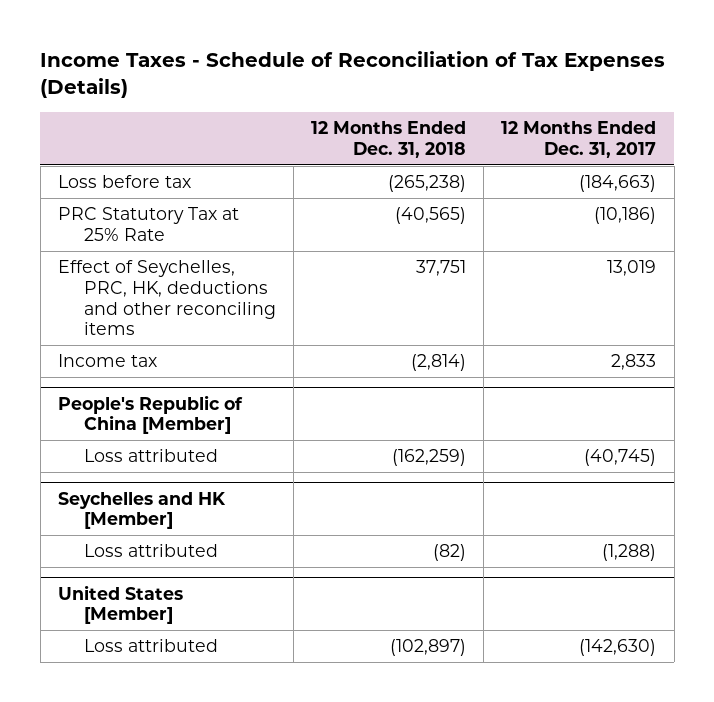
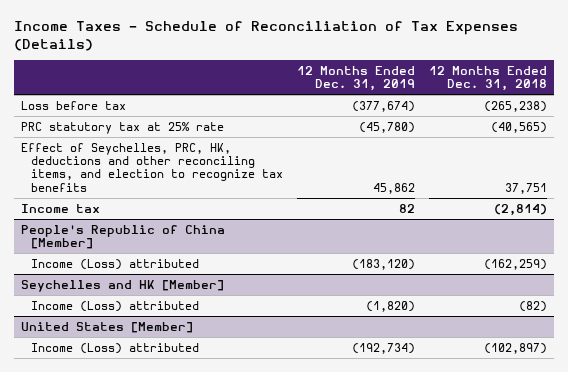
- | 12 Months Ended Dec. 31, 2018 | 12 Months Ended Dec. 31, 2017
+ | 12 Months Ended Dec. 31, 2019 | 12 Months Ended Dec. 31, 2018
- PRC Statutory Tax at 25% Rate | (40,565) | (10,186)
- Effect of Seychelles, PRC, HK, deductions and other reconciling items | 37,751 | 13,019
+ PRC statutory tax at 25% rate | (45,780) | (40,565)
+ Effect of Seychelles, PRC, HK, deductions and other reconciling items, and election to recognize tax benefits | 45,862 | 37,751
@ People's Republic of China [Member]
- Loss attributed | (162,259) | (40,745)
+ Income (Loss) attributed | (183,120) | (162,259)
@ Seychelles and HK [Member]
- Loss attributed | (82) | (1,288)
+ Income (Loss) attributed | (1,820) | (82)
@ United States [Member]
- Loss attributed | (102,897) | (142,630)
+ Income (Loss) attributed | (192,734) | (102,897)

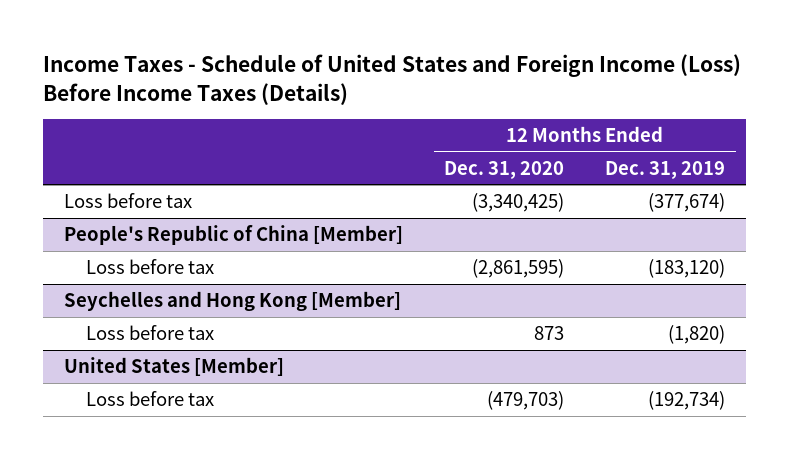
- Income Taxes - Schedule of Reconciliation of Tax Expenses (Details)
+ Income Taxes - Schedule of United States and Foreign Income (Loss) Before Income Taxes (Details)
- | 12 Months Ended Dec. 31, 2019 | 12 Months Ended Dec. 31, 2018
+ | 12 Months Ended Dec. 31, 2020 | 12 Months Ended Dec. 31, 2019
- PRC statutory tax at 25% rate | (45,780) | (40,565)
- Effect of Seychelles, PRC, HK, deductions and other reconciling items, and election to recognize tax benefits | 45,862 | 37,751
- Income tax | 82 | (2,814)
@ People's Republic of China [Member]
- Income (Loss) attributed | (183,120) | (162,259)
- Seychelles and HK [Member]
- Income (Loss) attributed | (1,820) | (82)
@ People's Republic of China [Member]
+ Loss before tax | (2,861,595) | (183,120)
+ Seychelles and Hong Kong [Member]
+ Loss before tax | 873 | (1,820)
@ United States [Member]
- Income (Loss) attributed | (192,734) | (102,897)
+ Loss before tax | (479,703) | (192,734)

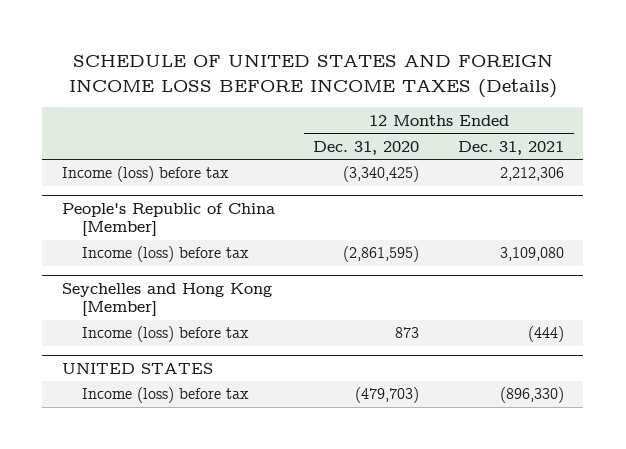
- Income Taxes - Schedule of United States and Foreign Income (Loss) Before Income Taxes (Details)
+ SCHEDULE OF UNITED STATES AND FOREIGN INCOME LOSS BEFORE INCOME TAXES (Details)
- | 12 Months Ended Dec. 31, 2020 | 12 Months Ended Dec. 31, 2019
+ | 12 Months Ended Dec. 31, 2020 | 12 Months Ended Dec. 31, 2021
- Loss before tax | (3,340,425) | (377,674)
+ Income (loss) before tax | (3,340,425) | 2,212,306
@ People's Republic of China [Member]
- Loss before tax | (2,861,595) | (183,120)
+ Income (loss) before tax | (2,861,595) | 3,109,080
@ Seychelles and Hong Kong [Member]
- Loss before tax | 873 | (1,820)
- United States [Member]
- Loss before tax | (479,703) | (192,734)
@ Seychelles and Hong Kong [Member]
+ Income (loss) before tax | 873 | (444)
+ UNITED STATES
+ Income (loss) before tax | (479,703) | (896,330)

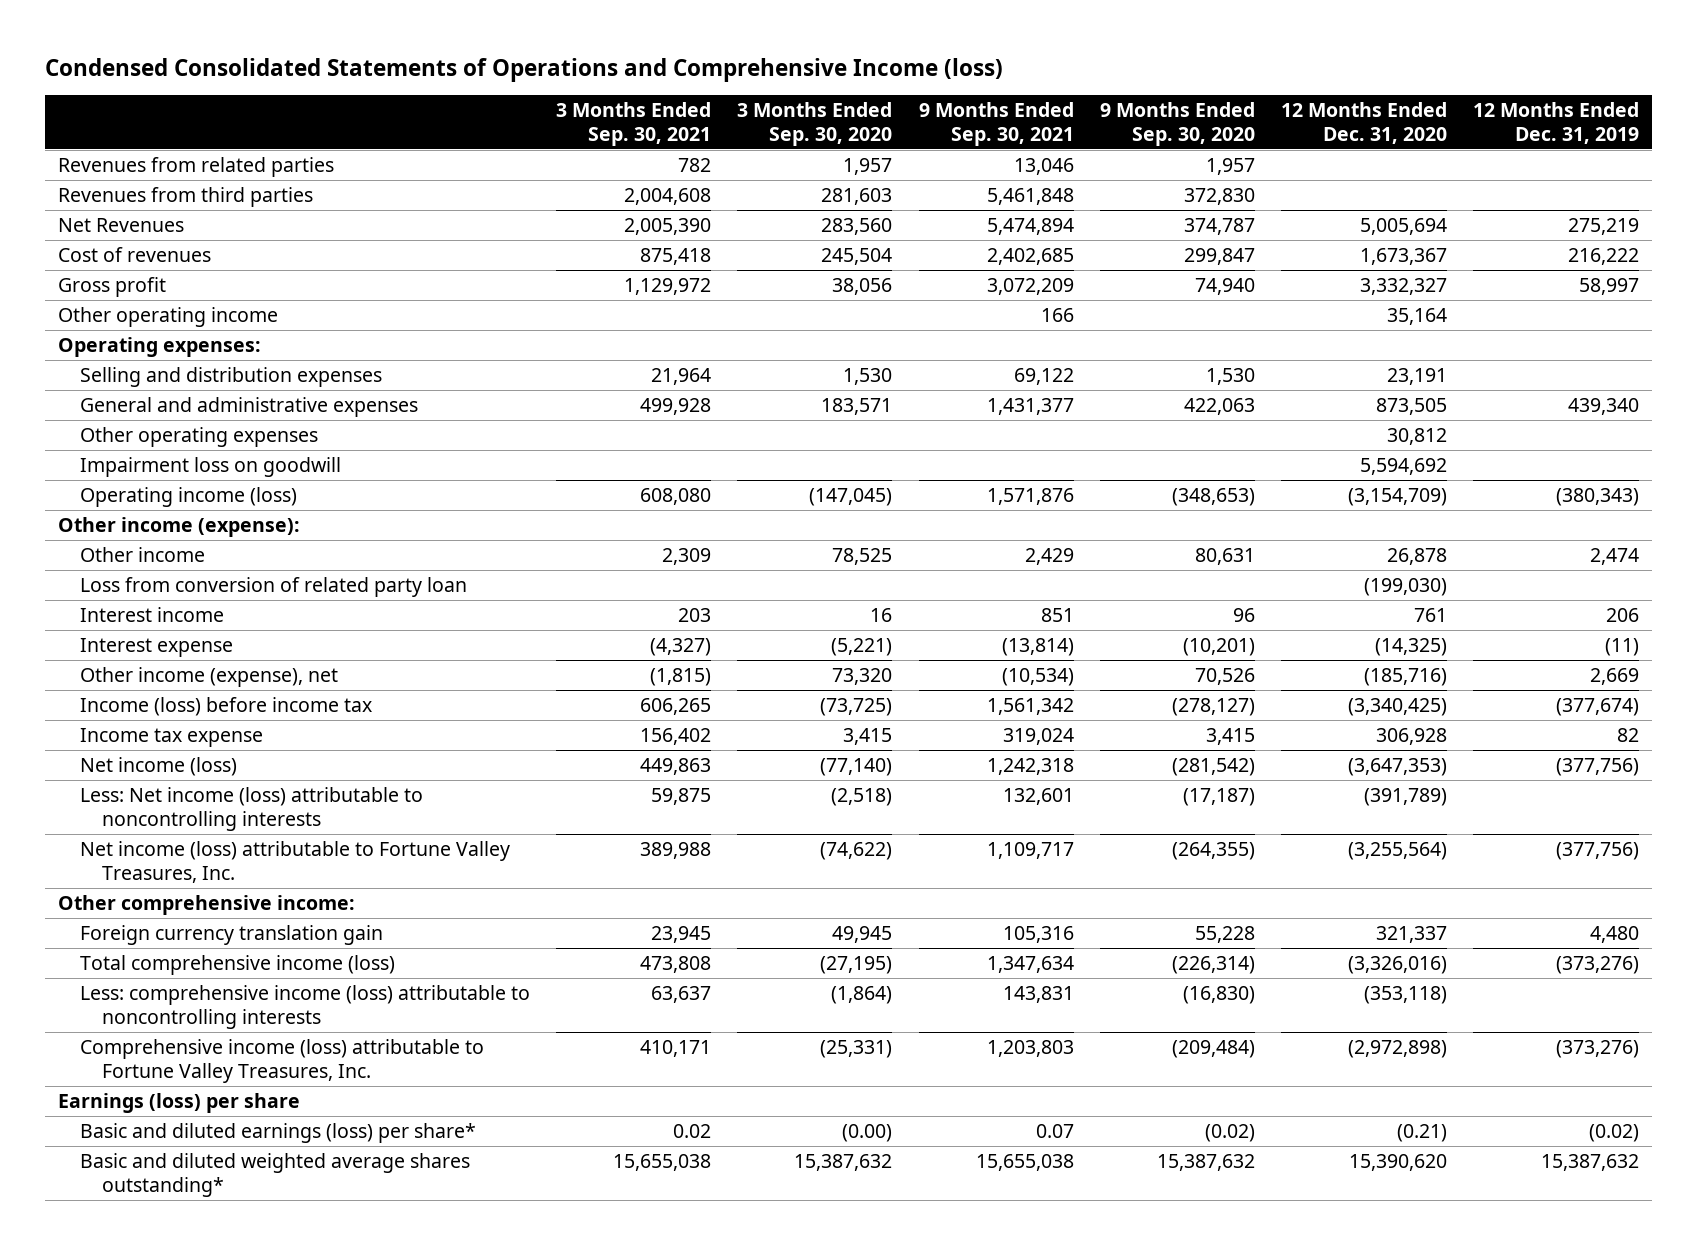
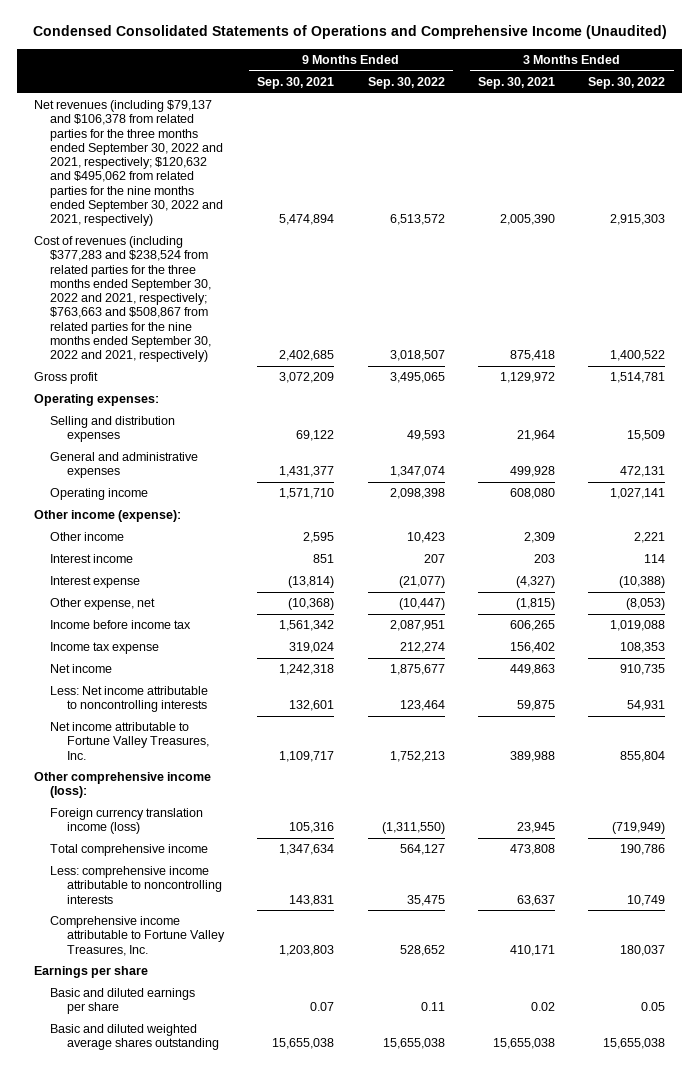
- Condensed Consolidated Statements of Operations and Comprehensive Income (loss)
+ Condensed Consolidated Statements of Operations and Comprehensive Income (Unaudited)
- | 3 Months Ended Sep. 30, 2021 | 3 Months Ended Sep. 30, 2020 | 9 Months Ended Sep. 30, 2021 | 9 Months Ended Sep. 30, 2020 | 12 Months Ended Dec. 31, 2020 | 12 Months Ended Dec. 31, 2019
+ | 9 Months Ended Sep. 30, 2021 | 9 Months Ended Sep. 30, 2022 | 3 Months Ended Sep. 30, 2021 | 3 Months Ended Sep. 30, 2022
- Revenues from related parties | 782 | 1,957 | 13,046 | 1,957 | |
- Revenues from third parties | 2,004,608 | 281,603 | 5,461,848 | 372,830 | |
- Net Revenues | 2,005,390 | 283,560 | 5,474,894 | 374,787 | 5,005,694 | 275,219
- Cost of revenues | 875,418 | 245,504 | 2,402,685 | 299,847 | 1,673,367 | 216,222
+ Net revenues (including $79,137 and $106,378 from related parties for the three months ended September 30, 2022 and 2021, respectively; $120,632 and $495,062 from related parties for the nine months ended September 30, 2022 and 2021, respectively) | 5,474,894 | 6,513,572 | 2,005,390 | 2,915,303
+ Cost of revenues (including $377,283 and $238,524 from related parties for the three months ended September 30, 2022 and 2021, respectively; $763,663 and $508,867 from related parties for the nine months ended September 30, 2022 and 2021, respectively) | 2,402,685 | 3,018,507 | 875,418 | 1,400,522
- Other operating income | | | 166 | | 35,164 |
- Other operating expenses | | | | | 30,812 |
- Impairment loss on goodwill | | | | | 5,594,692 |
- Operating income (loss) | 608,080 | (147,045) | 1,571,876 | (348,653) | (3,154,709) | (380,343)
+ Operating income | 1,571,710 | 2,098,398 | 608,080 | 1,027,141
- Other income | 2,309 | 78,525 | 2,429 | 80,631 | 26,878 | 2,474
- Loss from conversion of related party loan | | | | | (199,030) |
+ Other income | 2,595 | 10,423 | 2,309 | 2,221
- Other income (expense), net | (1,815) | 73,320 | (10,534) | 70,526 | (185,716) | 2,669
- Income (loss) before income tax | 606,265 | (73,725) | 1,561,342 | (278,127) | (3,340,425) | (377,674)
+ Other expense, net | (10,368) | (10,447) | (1,815) | (8,053)
+ Income before income tax | 1,561,342 | 2,087,951 | 606,265 | 1,019,088
- Net income (loss) | 449,863 | (77,140) | 1,242,318 | (281,542) | (3,647,353) | (377,756)
- Less: Net income (loss) attributable to noncontrolling interests | 59,875 | (2,518) | 132,601 | (17,187) | (391,789) |
- Net income (loss) attributable to Fortune Valley Treasures, Inc. | 389,988 | (74,622) | 1,109,717 | (264,355) | (3,255,564) | (377,756)
- Other comprehensive income:
- Foreign currency translation gain | 23,945 | 49,945 | 105,316 | 55,228 | 321,337 | 4,480
- Total comprehensive income (loss) | 473,808 | (27,195) | 1,347,634 | (226,314) | (3,326,016) | (373,276)
- Less: comprehensive income (loss) attributable to noncontrolling interests | 63,637 | (1,864) | 143,831 | (16,830) | (353,118) |
- Comprehensive income (loss) attributable to Fortune Valley Treasures, Inc. | 410,171 | (25,331) | 1,203,803 | (209,484) | (2,972,898) | (373,276)
- Earnings (loss) per share
- Basic and diluted earnings (loss) per share* | 0.02 | (0.00) | 0.07 | (0.02) | (0.21) | (0.02)
- Basic and diluted weighted average shares outstanding* | 15,655,038 | 15,387,632 | 15,655,038 | 15,387,632 | 15,390,620 | 15,387,632
+ Net income | 1,242,318 | 1,875,677 | 449,863 | 910,735
+ Less: Net income attributable to noncontrolling interests | 132,601 | 123,464 | 59,875 | 54,931
+ Net income attributable to Fortune Valley Treasures, Inc. | 1,109,717 | 1,752,213 | 389,988 | 855,804
+ Other comprehensive income (loss):
+ Foreign currency translation income (loss) | 105,316 | (1,311,550) | 23,945 | (719,949)
+ Total comprehensive income | 1,347,634 | 564,127 | 473,808 | 190,786
+ Less: comprehensive income attributable to noncontrolling interests | 143,831 | 35,475 | 63,637 | 10,749
+ Comprehensive income attributable to Fortune Valley Treasures, Inc. | 1,203,803 | 528,652 | 410,171 | 180,037
+ Earnings per share
+ Basic and diluted earnings per share | 0.07 | 0.11 | 0.02 | 0.05
+ Basic and diluted weighted average shares outstanding | 15,655,038 | 15,655,038 | 15,655,038 | 15,655,038

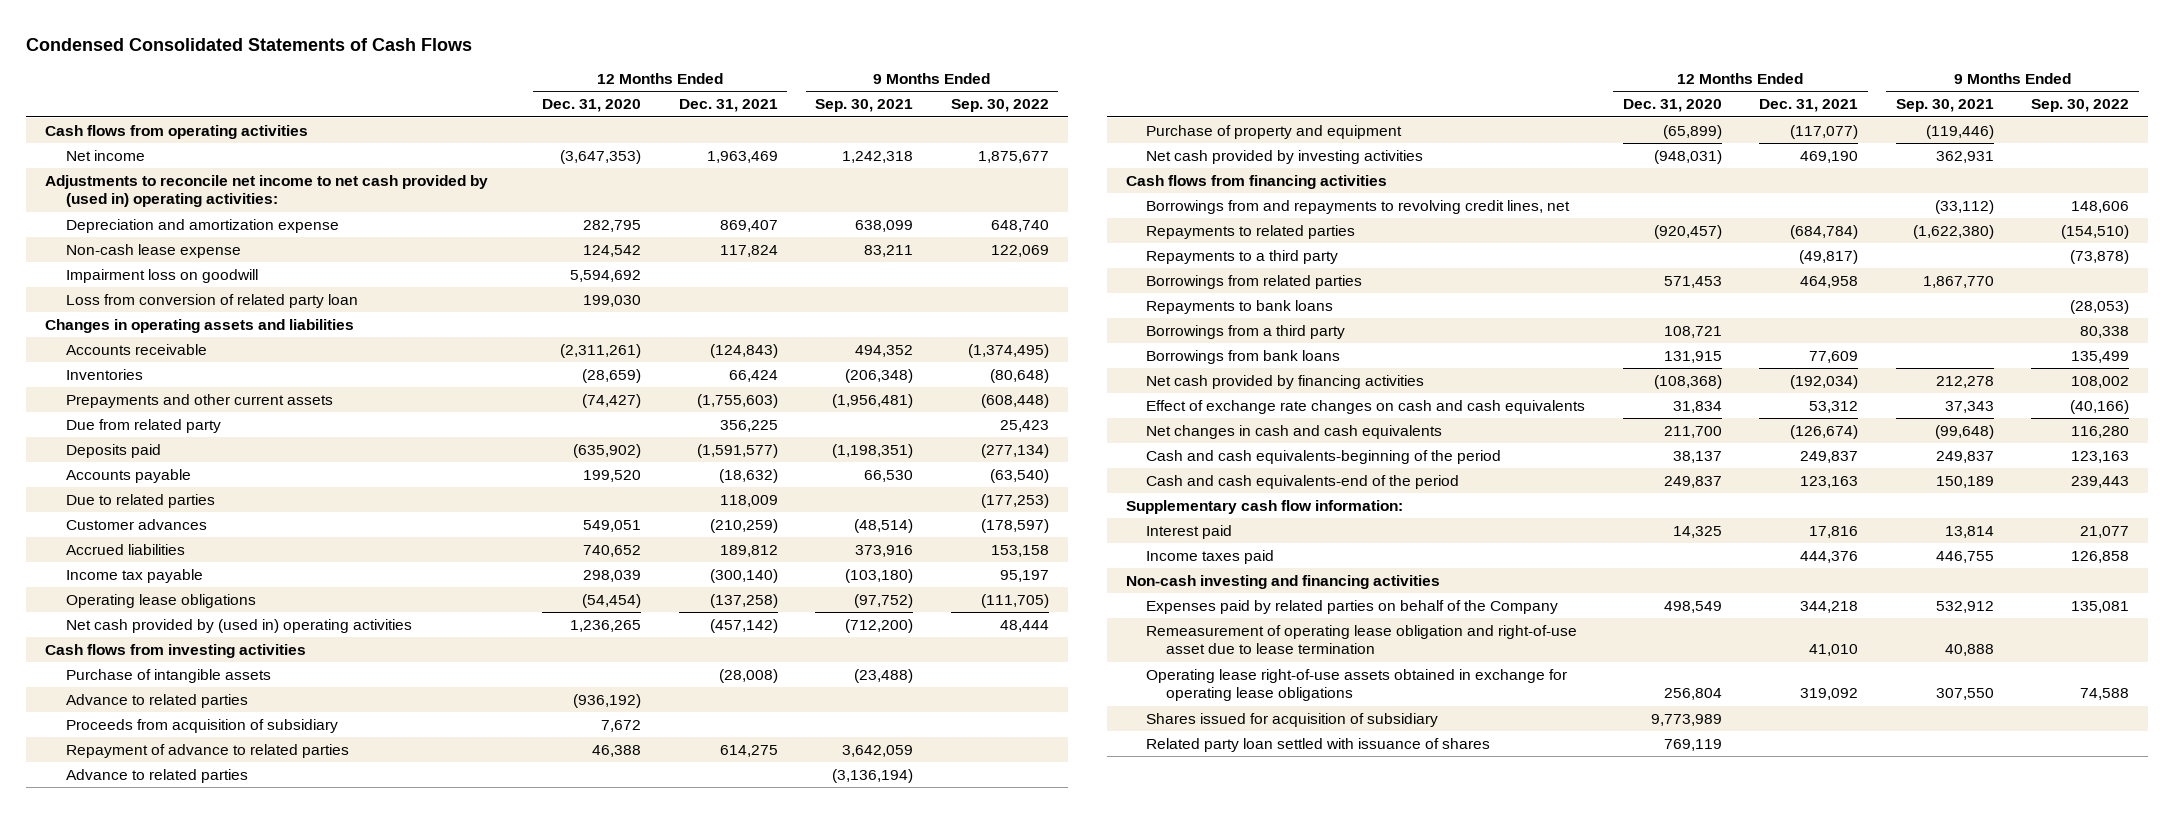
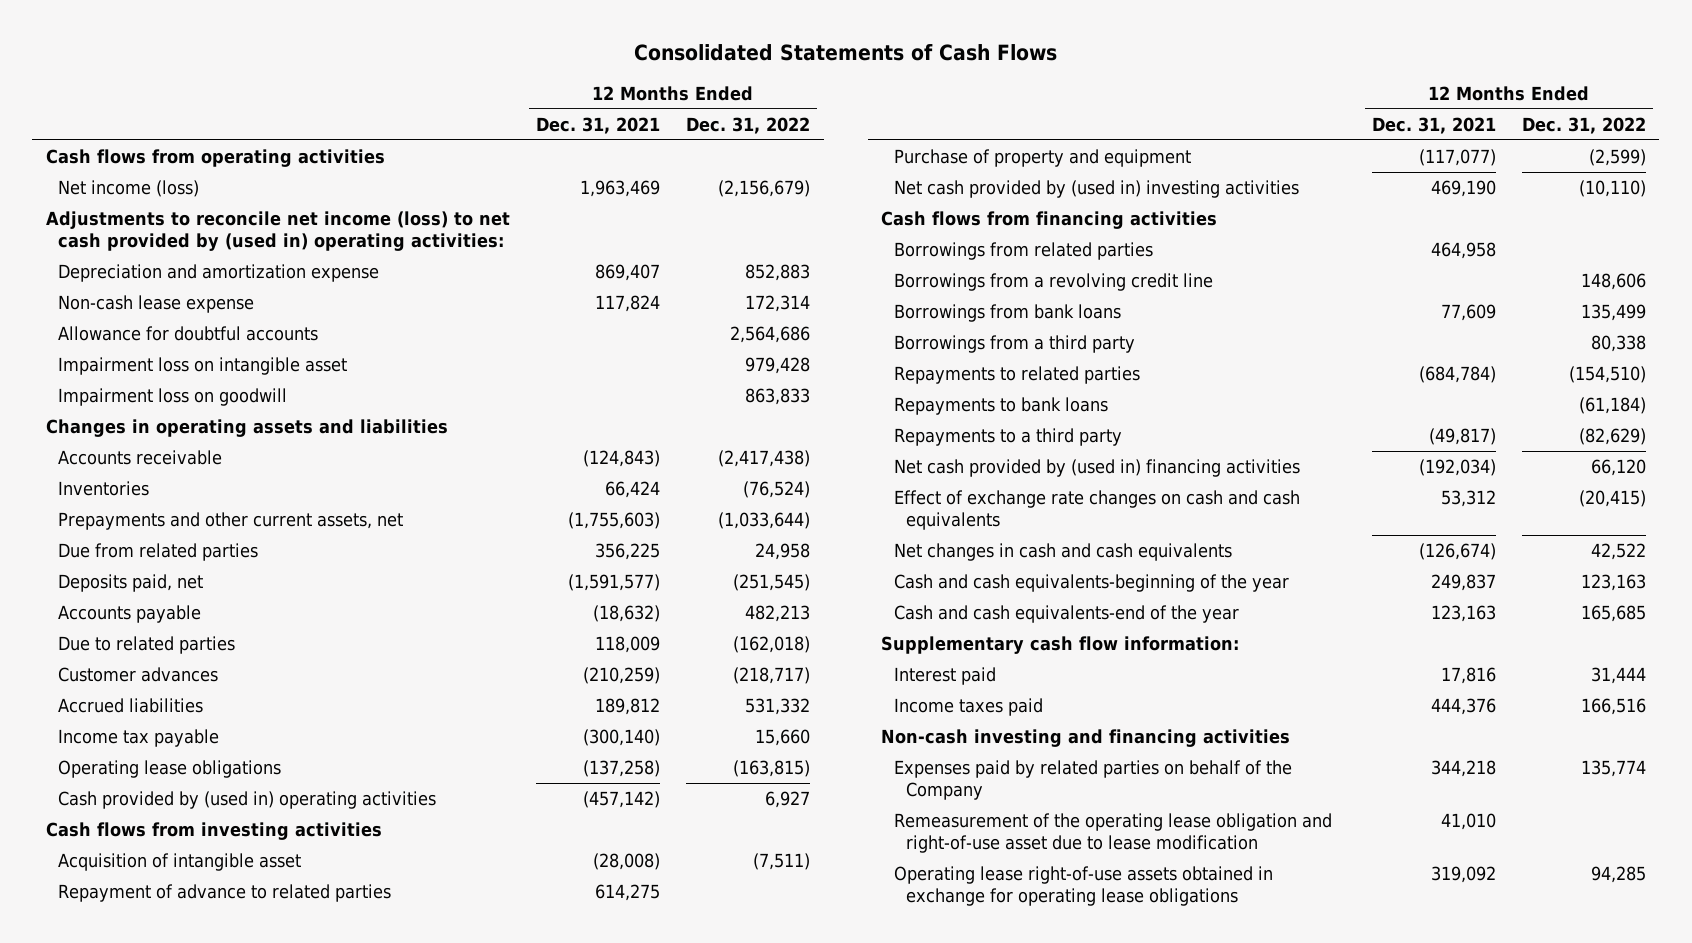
- Condensed Consolidated Statements of Cash Flows
+ Consolidated Statements of Cash Flows
- | 12 Months Ended Dec. 31, 2020 | 12 Months Ended Dec. 31, 2021 | 9 Months Ended Sep. 30, 2021 | 9 Months Ended Sep. 30, 2022
+ | 12 Months Ended Dec. 31, 2021 | 12 Months Ended Dec. 31, 2022
- Net income | (3,647,353) | 1,963,469 | 1,242,318 | 1,875,677
- Adjustments to reconcile net income to net cash provided by (used in) operating activities:
+ Net income (loss) | 1,963,469 | (2,156,679)
+ Adjustments to reconcile net income (loss) to net cash provided by (used in) operating activities:
+ Allowance for doubtful accounts | | 2,564,686
+ Impairment loss on intangible asset | | 979,428
- Loss from conversion of related party loan | 199,030 | | |
- Prepayments and other current assets | (74,427) | (1,755,603) | (1,956,481) | (608,448)
- Due from related party | | 356,225 | | 25,423
- Deposits paid | (635,902) | (1,591,577) | (1,198,351) | (277,134)
+ Prepayments and other current assets, net | (1,755,603) | (1,033,644)
+ Due from related parties | 356,225 | 24,958
+ Deposits paid, net | (1,591,577) | (251,545)
- Net cash provided by (used in) operating activities | 1,236,265 | (457,142) | (712,200) | 48,444
+ Cash provided by (used in) operating activities | (457,142) | 6,927
- Purchase of intangible assets | | (28,008) | (23,488) |
- Advance to related parties | (936,192) | | |
- Proceeds from acquisition of subsidiary | 7,672 | | |
+ Acquisition of intangible asset | (28,008) | (7,511)
- Advance to related parties | | | (3,136,194) |
- Net cash provided by investing activities | (948,031) | 469,190 | 362,931 |
+ Net cash provided by (used in) investing activities | 469,190 | (10,110)
- Borrowings from and repayments to revolving credit lines, net | | | (33,112) | 148,606
+ Borrowings from a revolving credit line | | 148,606
- Net cash provided by financing activities | (108,368) | (192,034) | 212,278 | 108,002
moved down: Borrowings from a third party | | 80,338
moved down: Repayments to related parties | (684,784) | (154,510)
moved down: Repayments to bank loans | | (61,184)
moved down: Repayments to a third party | (49,817) | (82,629)
+ Net cash provided by (used in) financing activities | (192,034) | 66,120
- Cash and cash equivalents-beginning of the period | 38,137 | 249,837 | 249,837 | 123,163
- Cash and cash equivalents-end of the period | 249,837 | 123,163 | 150,189 | 239,443
+ Cash and cash equivalents-beginning of the year | 249,837 | 123,163
+ Cash and cash equivalents-end of the year | 123,163 | 165,685
- Remeasurement of operating lease obligation and right-of-use asset due to lease termination | | 41,010 | 40,888 |
+ Remeasurement of the operating lease obligation and right-of-use asset due to lease modification | 41,010 |
- Shares issued for acquisition of subsidiary | 9,773,989 | | |
- Related party loan settled with issuance of shares | 769,119 | | |

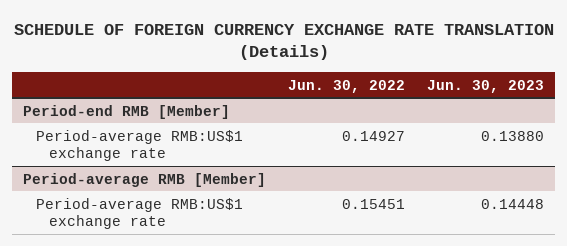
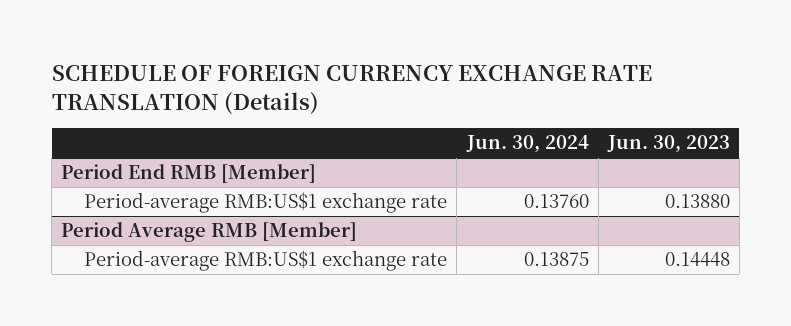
- | Jun. 30, 2022 | Jun. 30, 2023
+ | Jun. 30, 2024 | Jun. 30, 2023
- Period-end RMB [Member]
+ Period End RMB [Member]
- Period-average RMB [Member]
+ Period Average RMB [Member]

